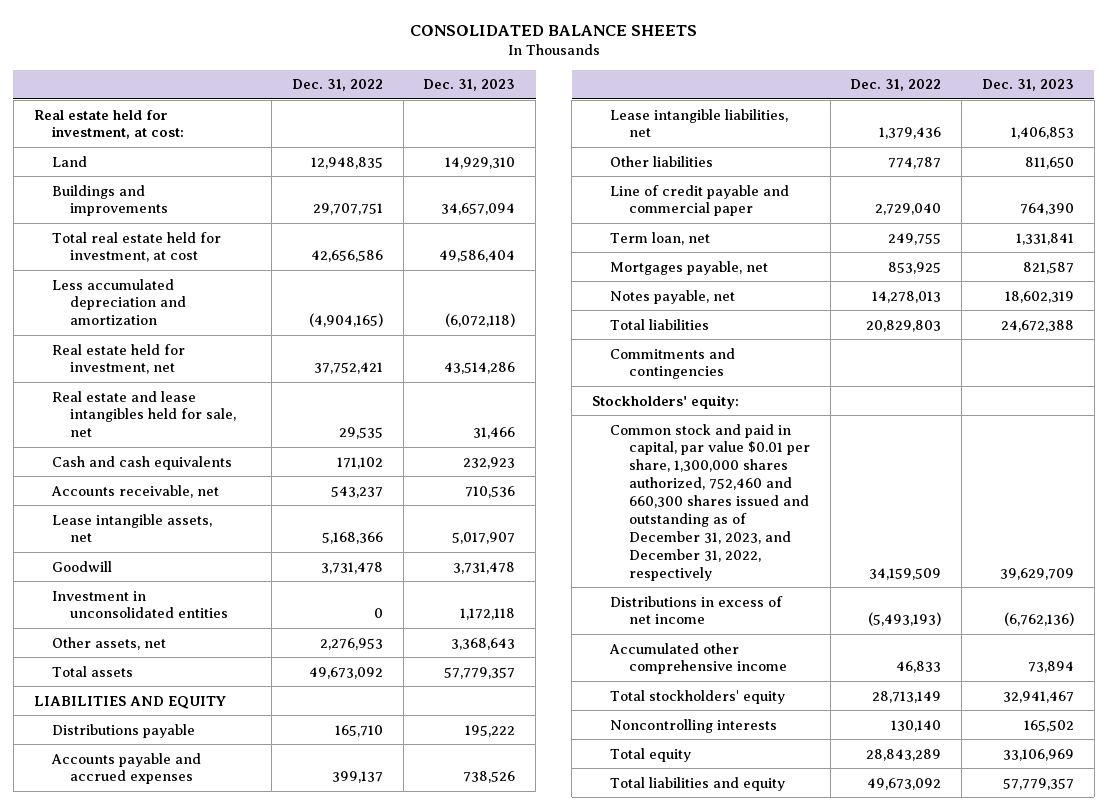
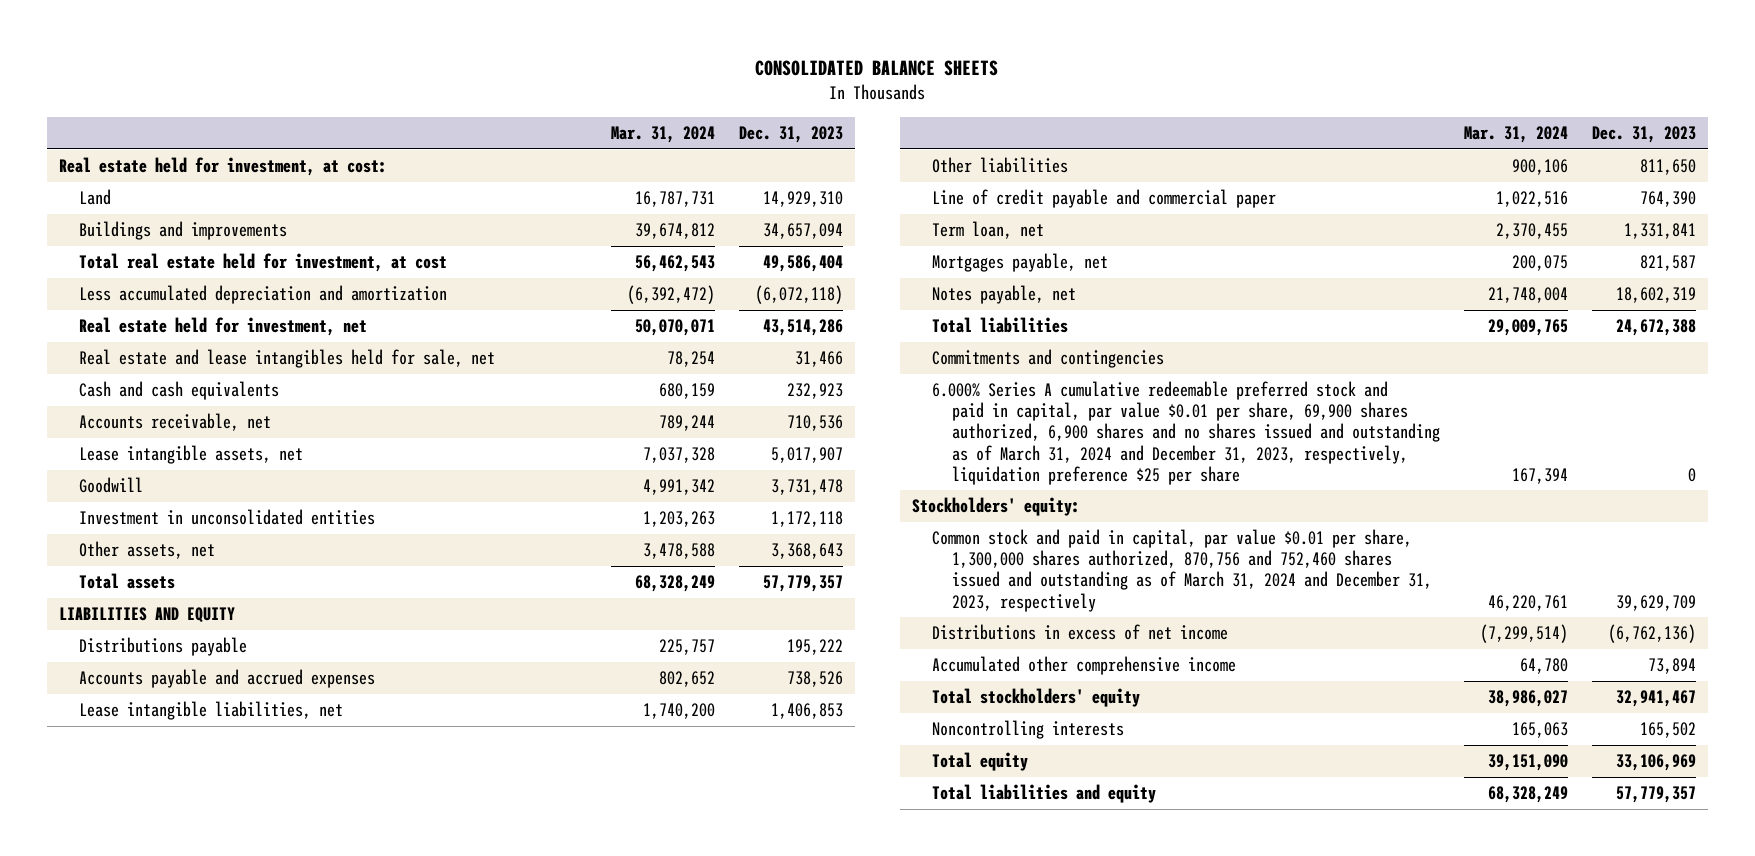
- | Dec. 31, 2022 | Dec. 31, 2023
+ | Mar. 31, 2024 | Dec. 31, 2023
+ 6.000% Series A cumulative redeemable preferred stock and paid in capital, par value $0.01 per share, 69,900 shares authorized, 6,900 shares and no shares issued and outstanding as of March 31, 2024 and December 31, 2023, respectively, liquidation preference $25 per share | 167,394 | 0
- Common stock and paid in capital, par value $0.01 per share, 1,300,000 shares authorized, 752,460 and 660,300 shares issued and outstanding as of December 31, 2023, and December 31, 2022, respectively | 34,159,509 | 39,629,709
+ Common stock and paid in capital, par value $0.01 per share, 1,300,000 shares authorized, 870,756 and 752,460 shares issued and outstanding as of March 31, 2024 and December 31, 2023, respectively | 46,220,761 | 39,629,709

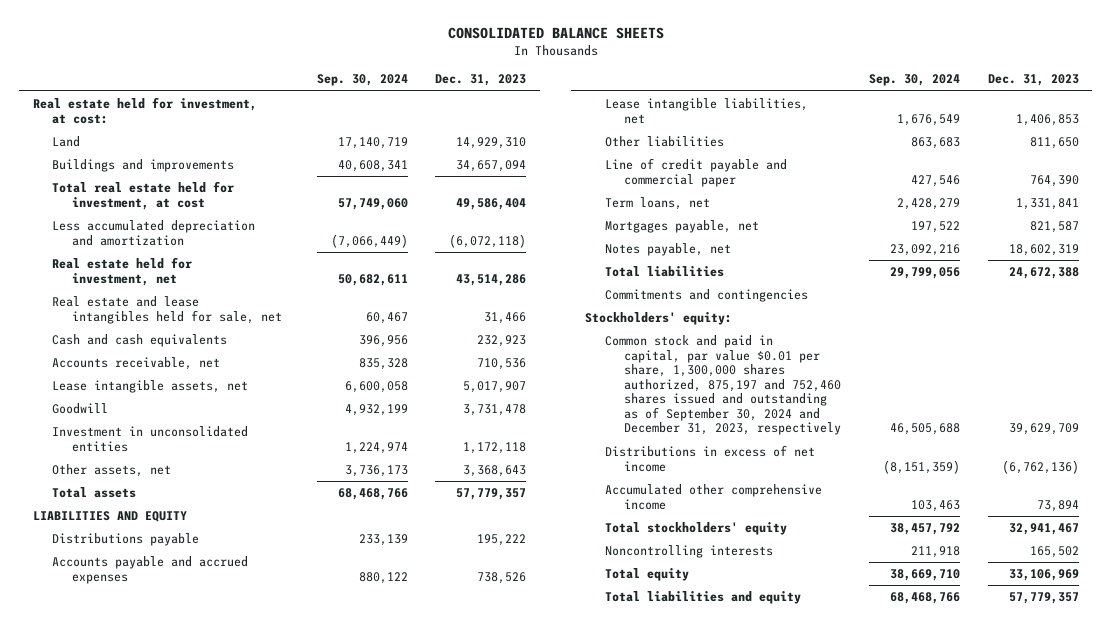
- | Mar. 31, 2024 | Dec. 31, 2023
+ | Sep. 30, 2024 | Dec. 31, 2023
- Term loan, net | 2,370,455 | 1,331,841
+ Term loans, net | 2,428,279 | 1,331,841
- 6.000% Series A cumulative redeemable preferred stock and paid in capital, par value $0.01 per share, 69,900 shares authorized, 6,900 shares and no shares issued and outstanding as of March 31, 2024 and December 31, 2023, respectively, liquidation preference $25 per share | 167,394 | 0
- Common stock and paid in capital, par value $0.01 per share, 1,300,000 shares authorized, 870,756 and 752,460 shares issued and outstanding as of March 31, 2024 and December 31, 2023, respectively | 46,220,761 | 39,629,709
+ Common stock and paid in capital, par value $0.01 per share, 1,300,000 shares authorized, 875,197 and 752,460 shares issued and outstanding as of September 30, 2024 and December 31, 2023, respectively | 46,505,688 | 39,629,709

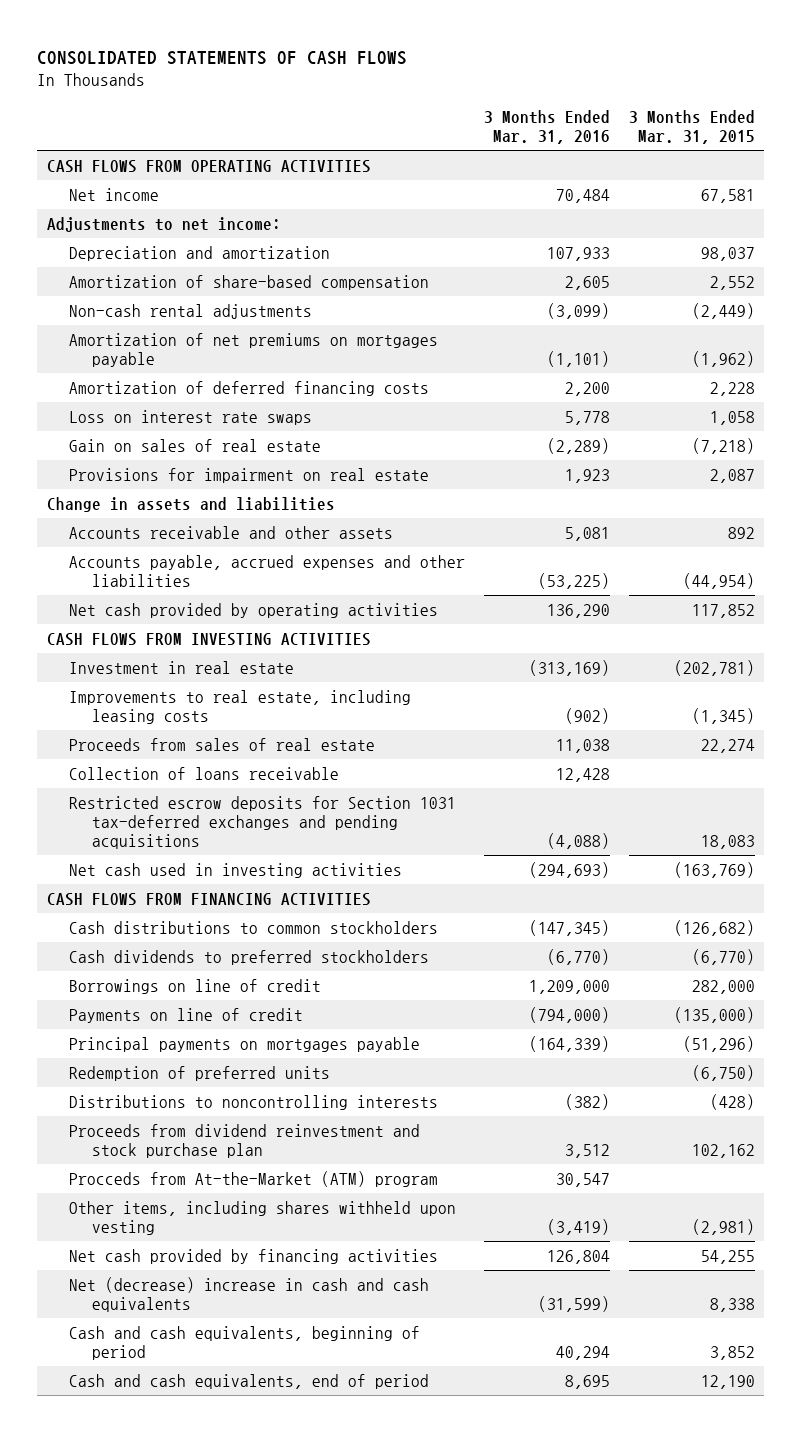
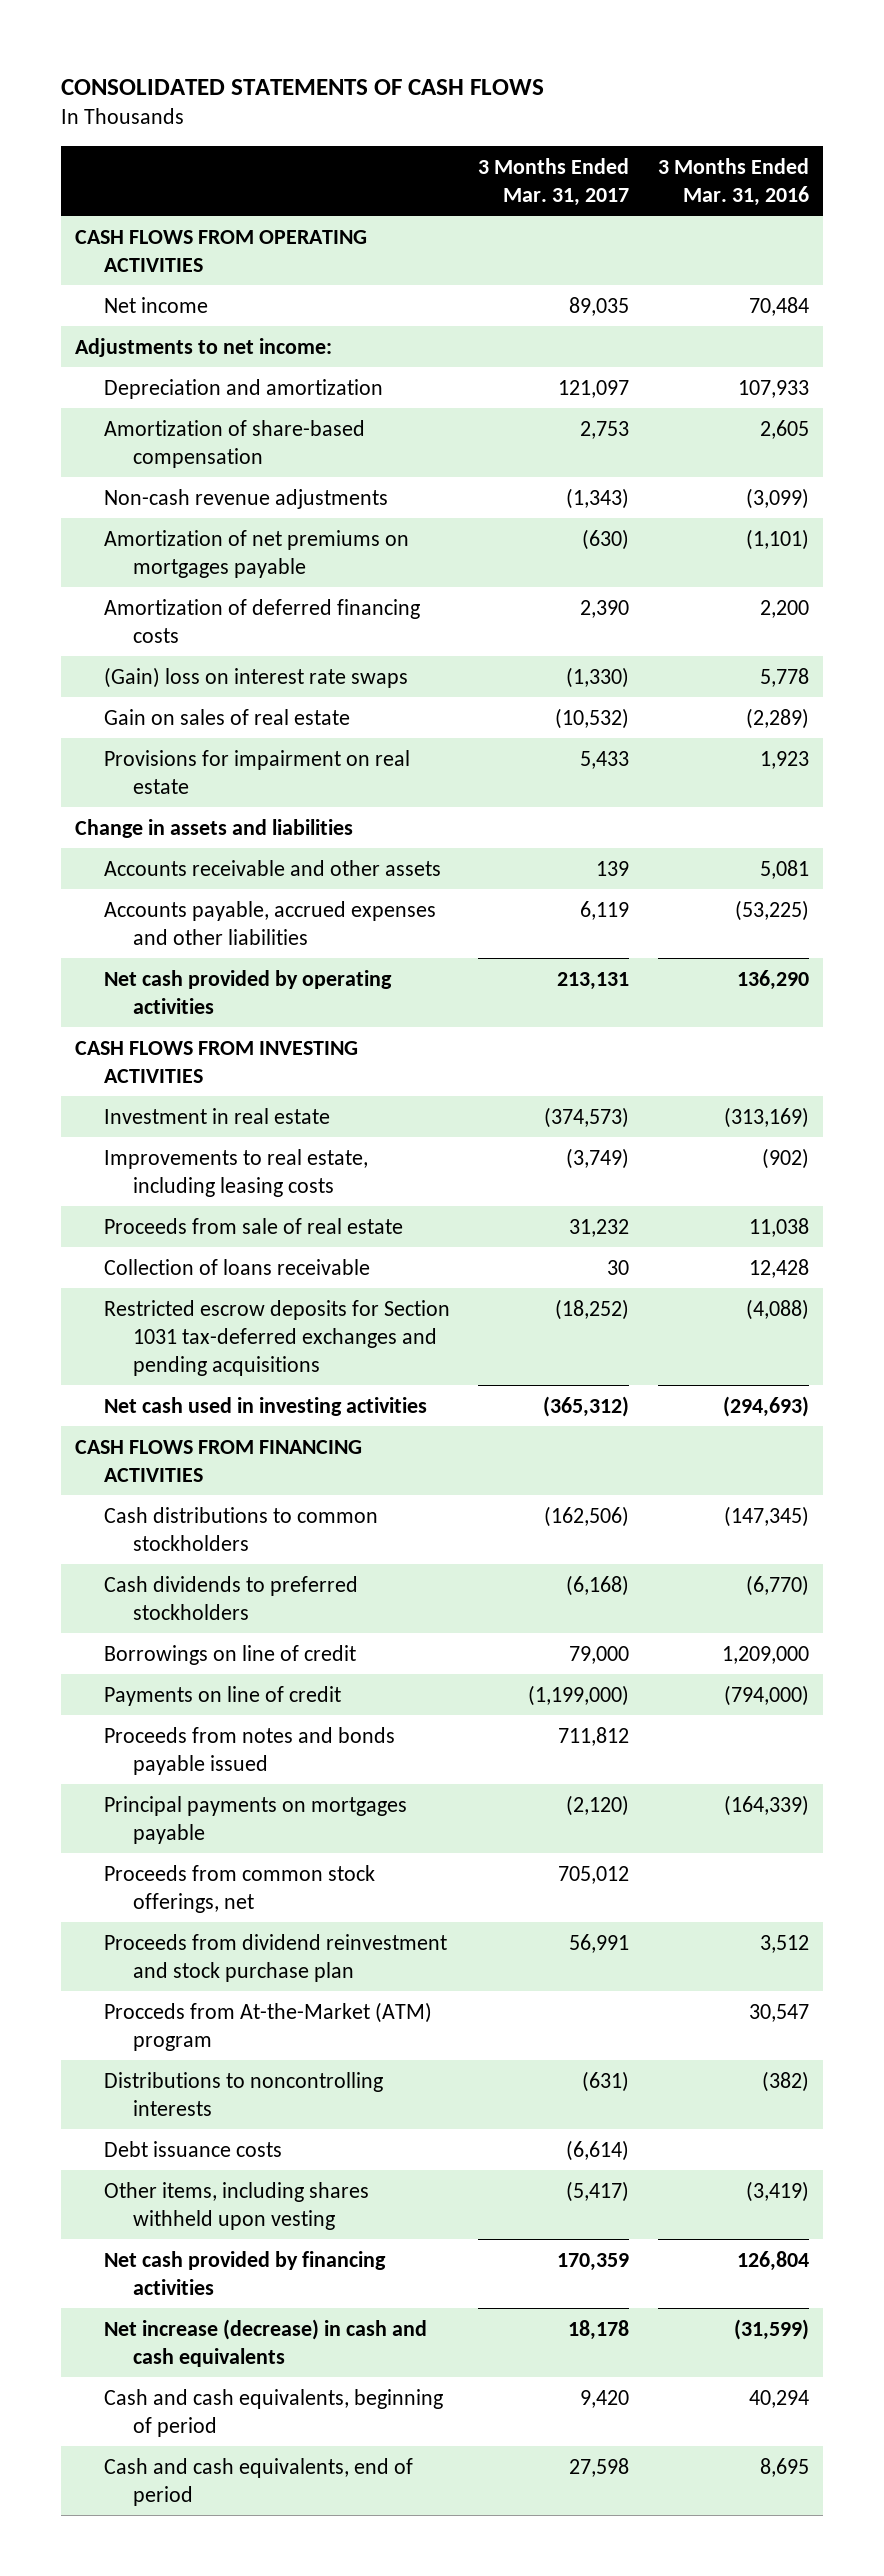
- | 3 Months Ended Mar. 31, 2016 | 3 Months Ended Mar. 31, 2015
+ | 3 Months Ended Mar. 31, 2017 | 3 Months Ended Mar. 31, 2016
- Non-cash rental adjustments | (3,099) | (2,449)
+ Non-cash revenue adjustments | (1,343) | (3,099)
- Loss on interest rate swaps | 5,778 | 1,058
+ (Gain) loss on interest rate swaps | (1,330) | 5,778
- Proceeds from sales of real estate | 11,038 | 22,274
+ Proceeds from sale of real estate | 31,232 | 11,038
+ Proceeds from notes and bonds payable issued | 711,812 |
- Redemption of preferred units | | (6,750)
+ Proceeds from common stock offerings, net | 705,012 |
moved down: Distributions to noncontrolling interests | (631) | (382)
+ Debt issuance costs | (6,614) |
- Net (decrease) increase in cash and cash equivalents | (31,599) | 8,338
+ Net increase (decrease) in cash and cash equivalents | 18,178 | (31,599)

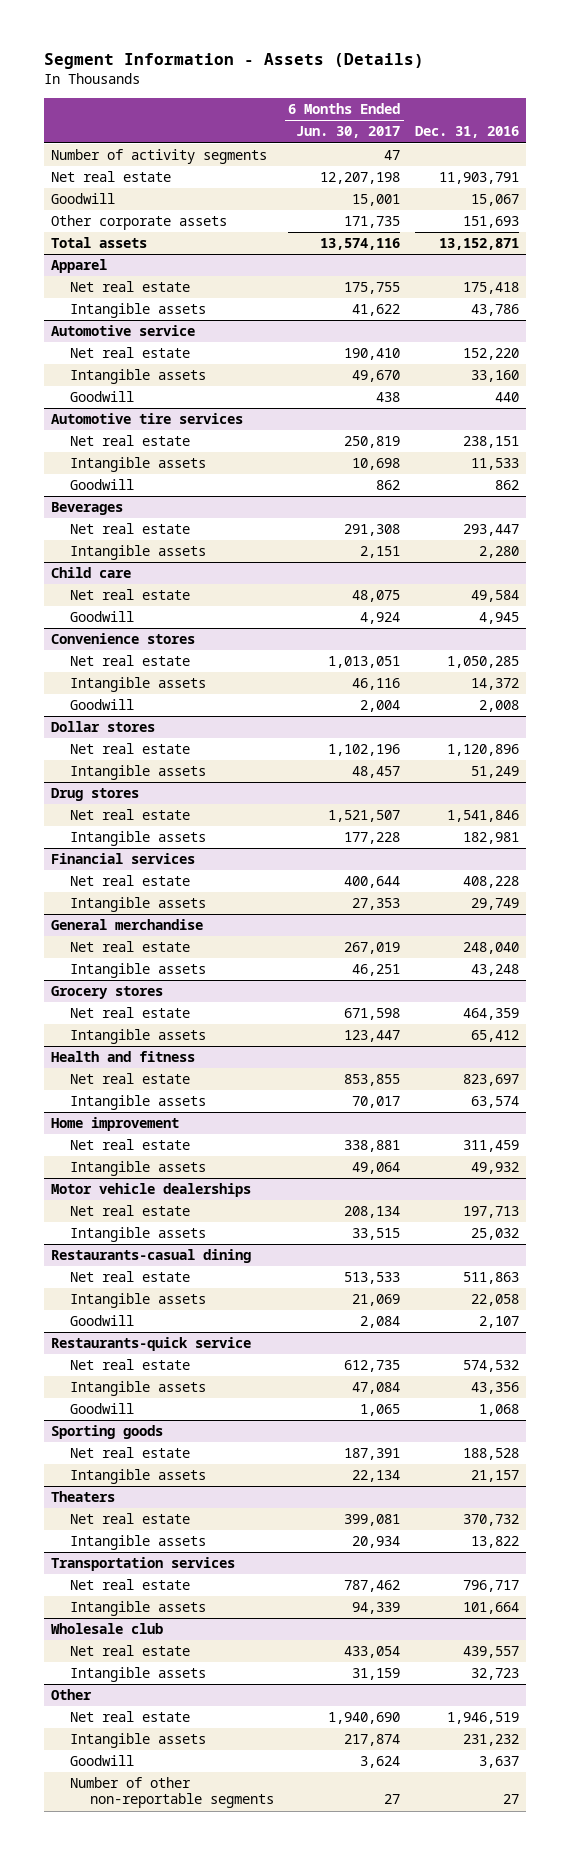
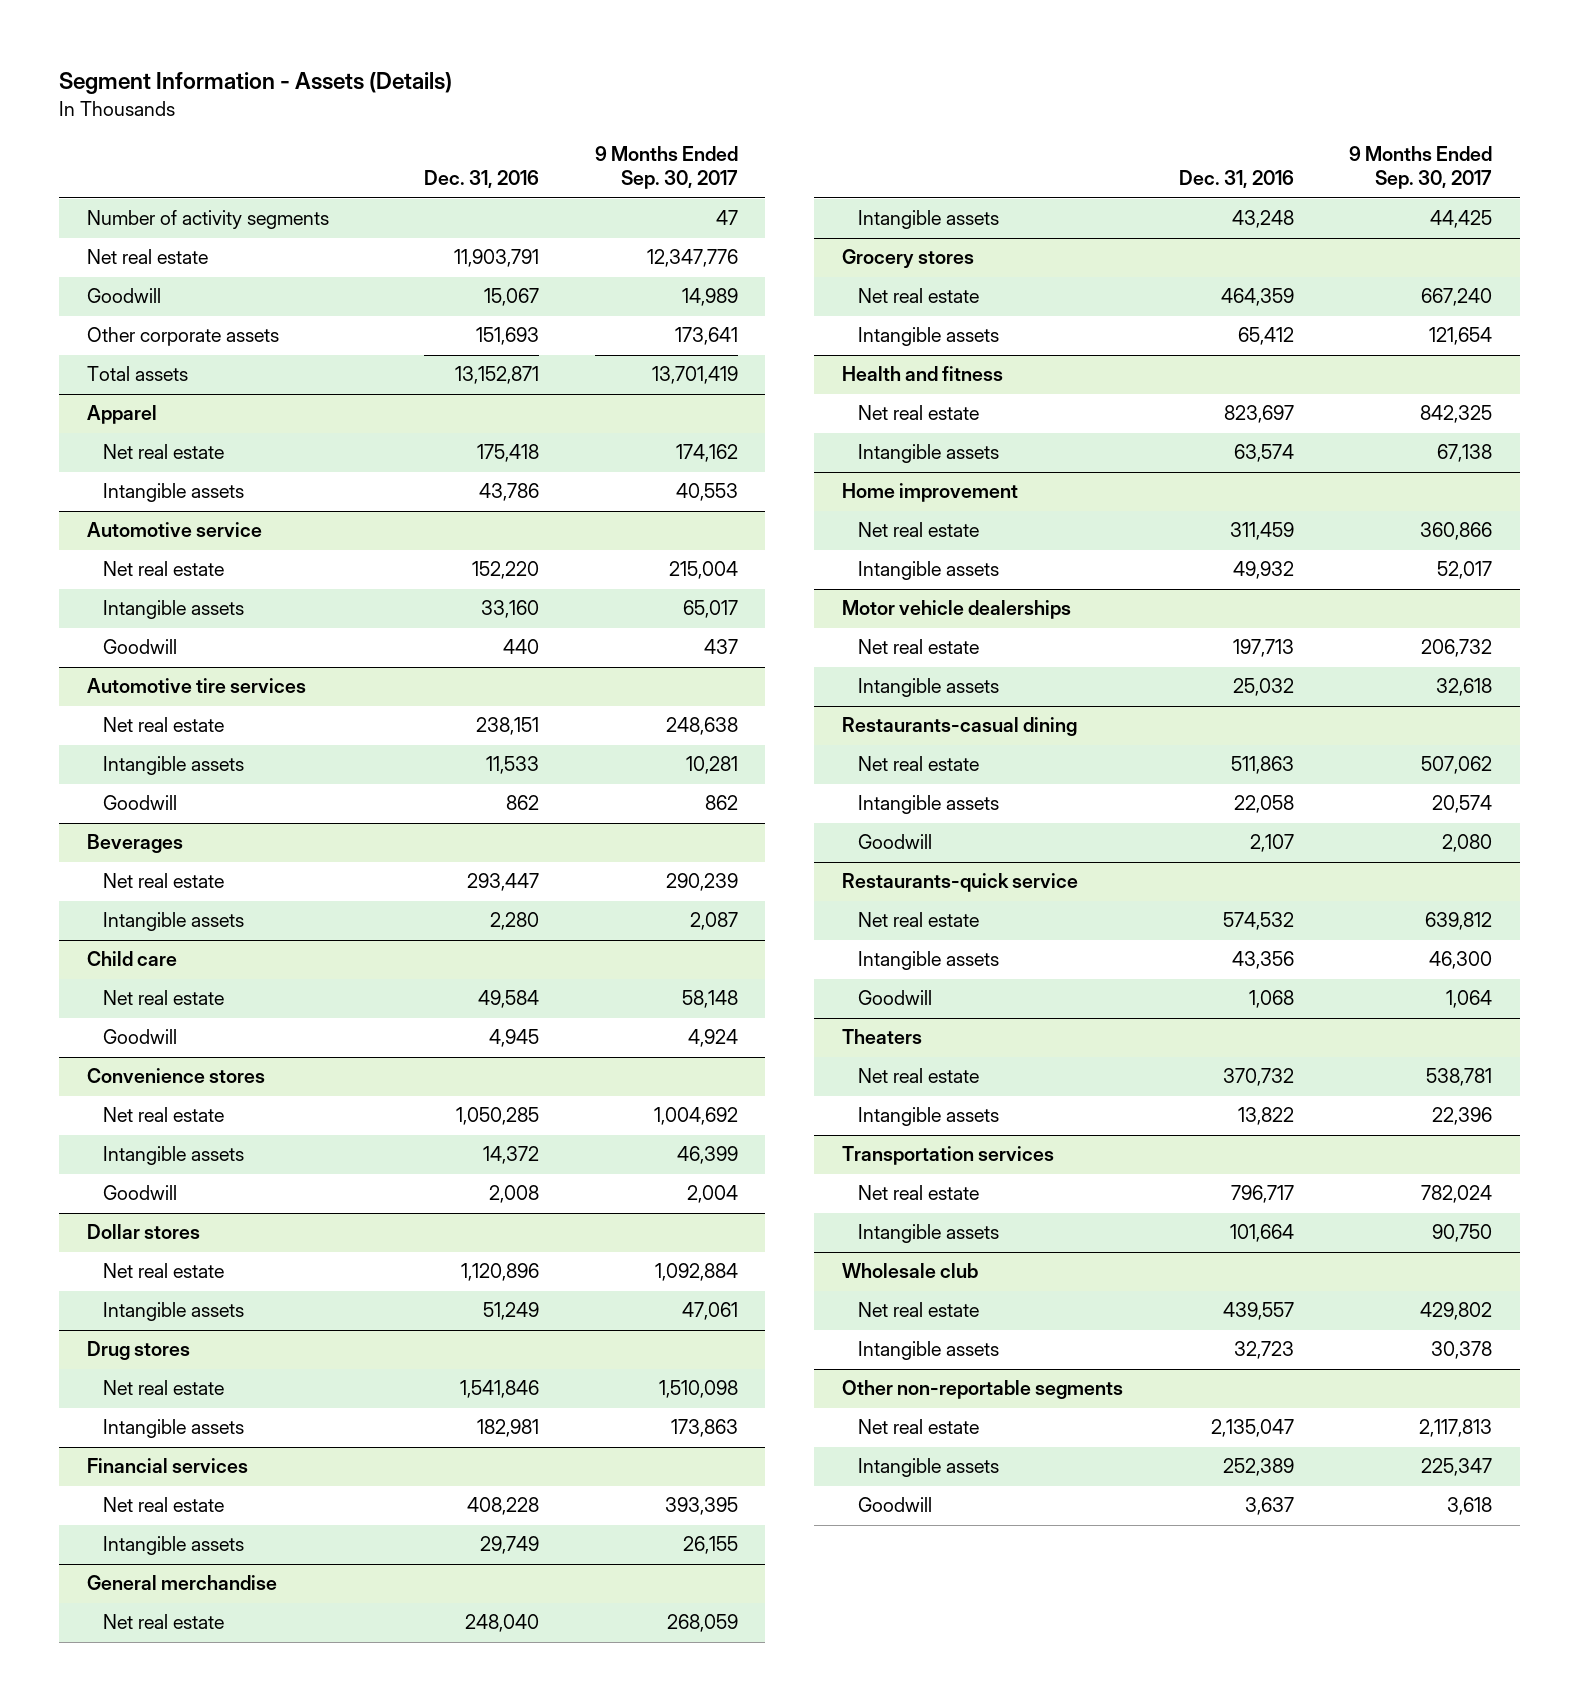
- | 6 Months Ended Jun. 30, 2017 | Dec. 31, 2016
+ | Dec. 31, 2016 | 9 Months Ended Sep. 30, 2017
- Sporting goods
- Net real estate | 187,391 | 188,528
- Intangible assets | 22,134 | 21,157
- Other
- Net real estate | 1,940,690 | 1,946,519
- Intangible assets | 217,874 | 231,232
+ Other non-reportable segments
+ Net real estate | 2,135,047 | 2,117,813
+ Intangible assets | 252,389 | 225,347
- Number of other non-reportable segments | 27 | 27

